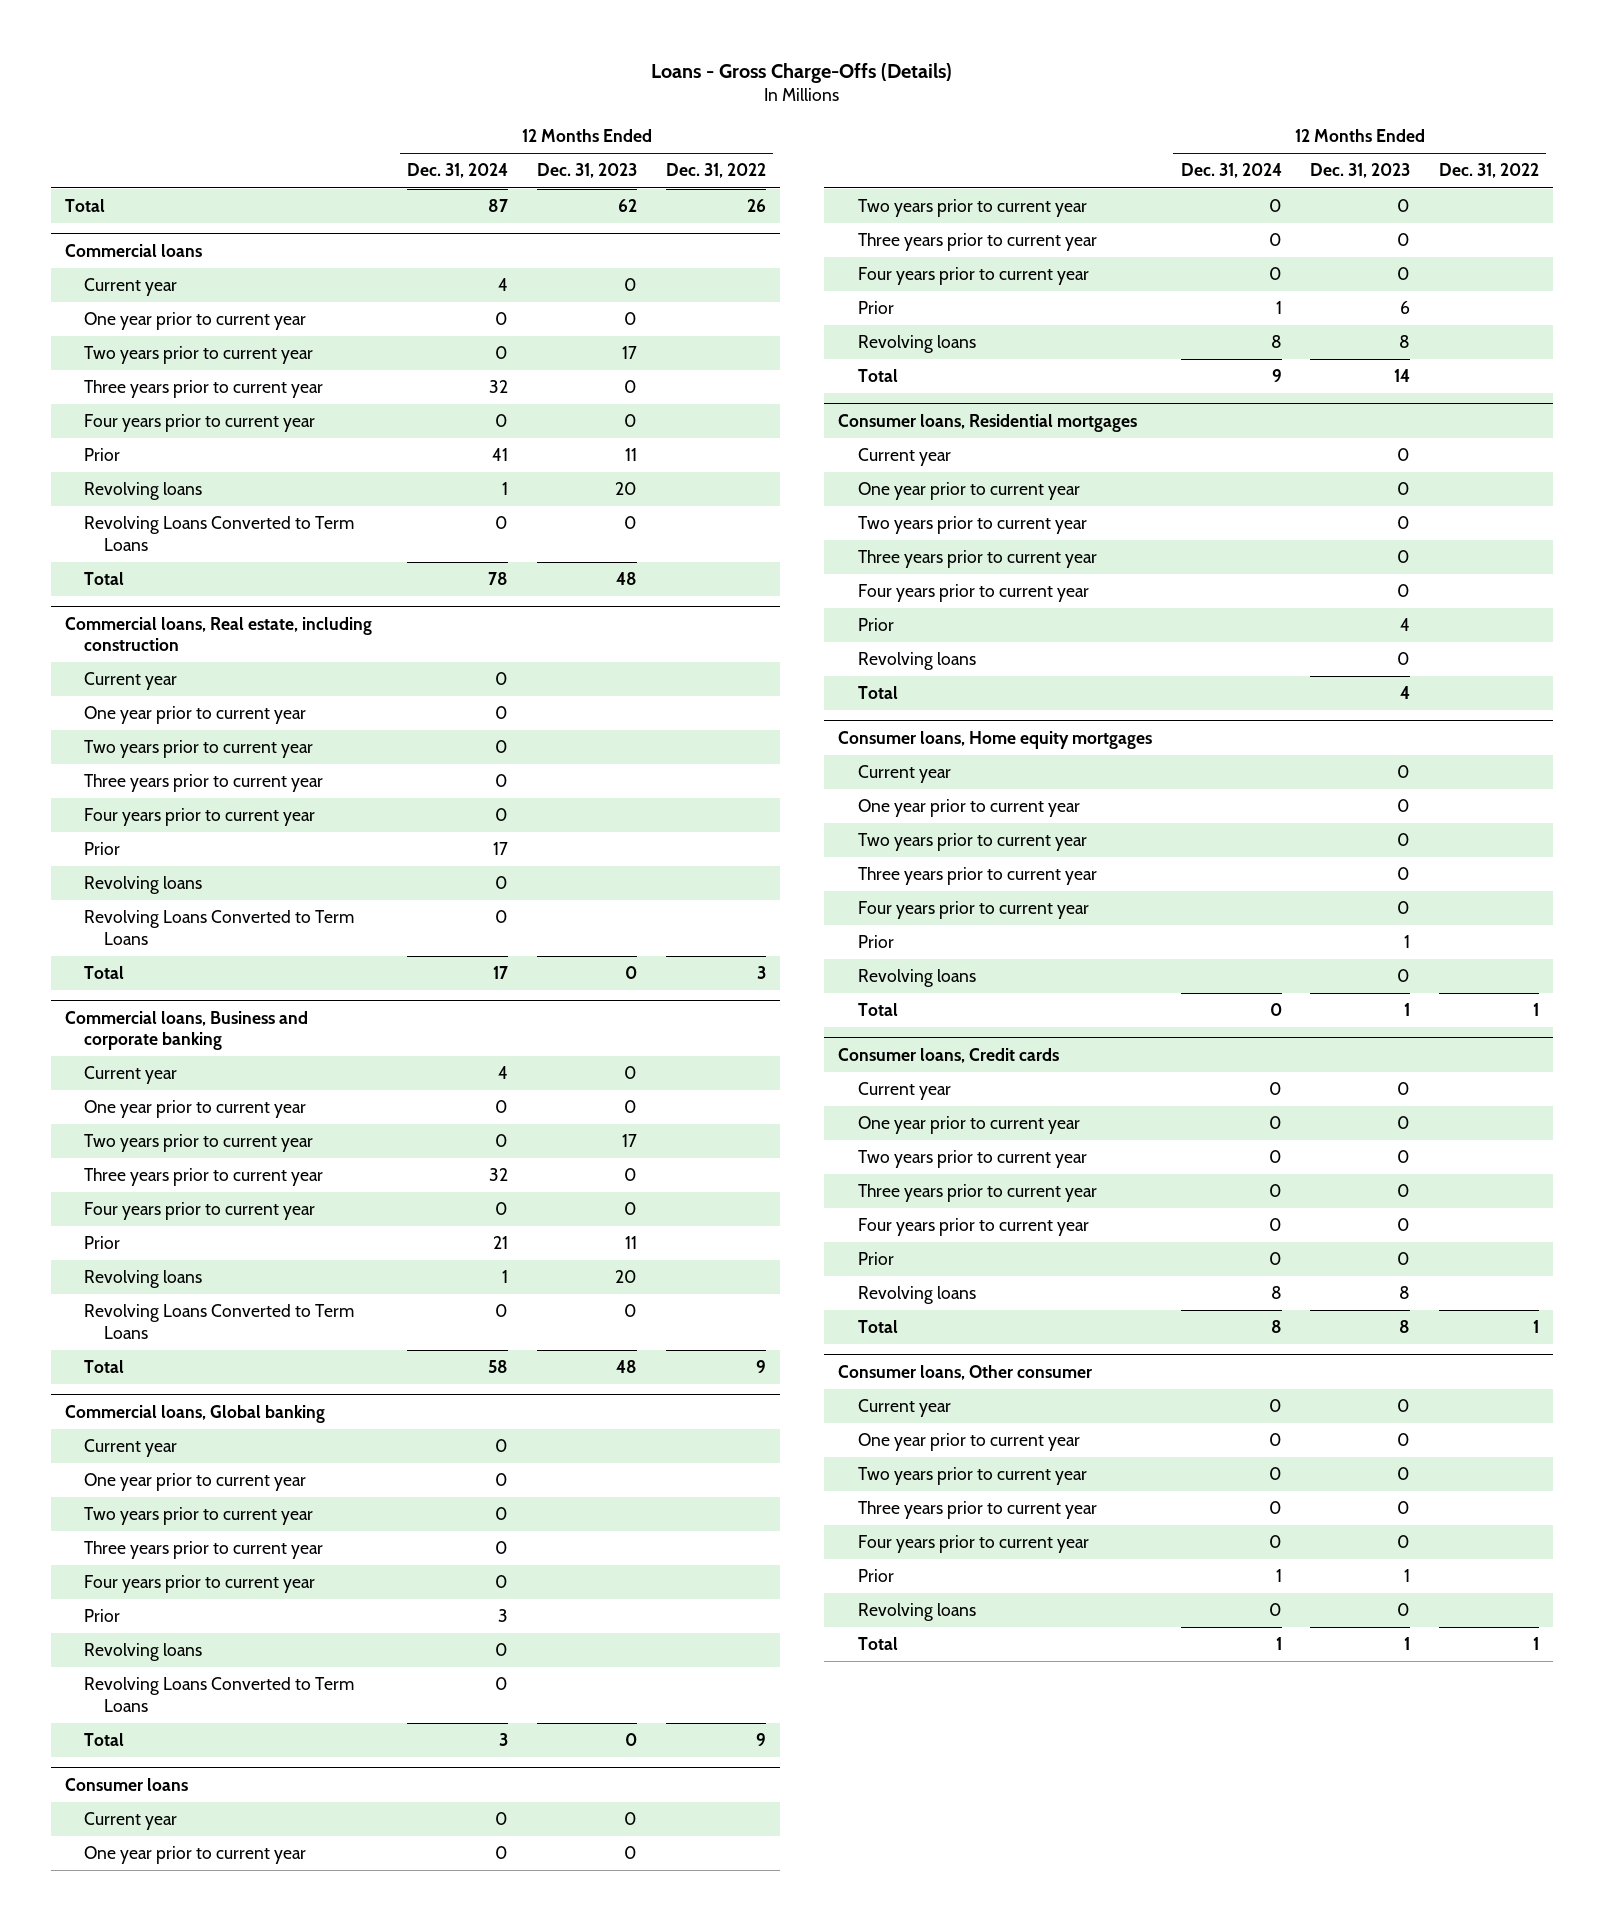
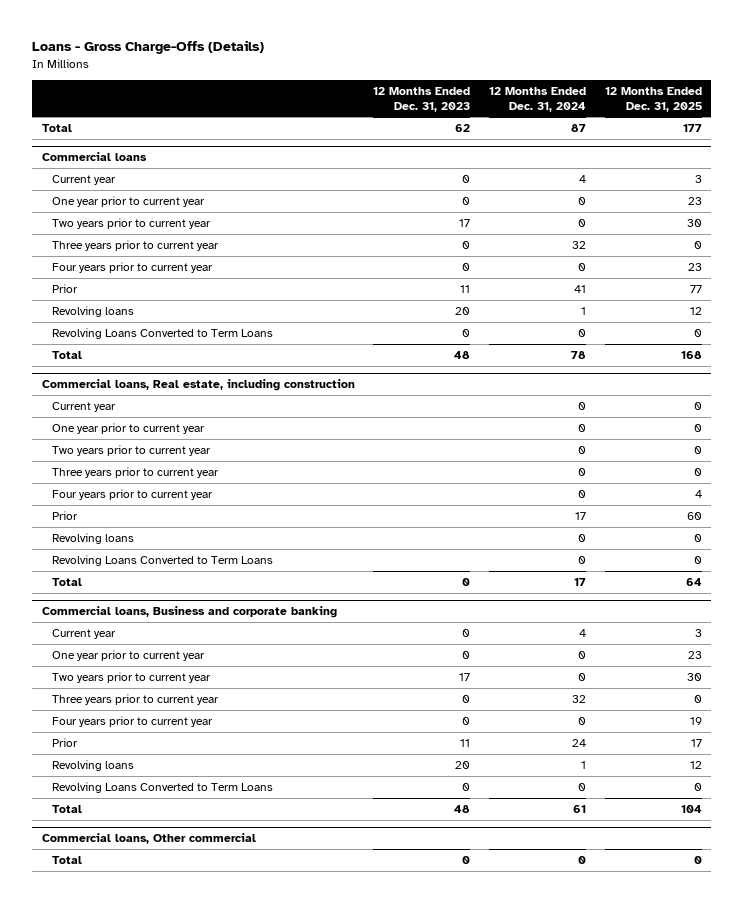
- | 12 Months Ended Dec. 31, 2024 | 12 Months Ended Dec. 31, 2023 | 12 Months Ended Dec. 31, 2022
+ | 12 Months Ended Dec. 31, 2023 | 12 Months Ended Dec. 31, 2024 | 12 Months Ended Dec. 31, 2025
@ Commercial loans, Business and corporate banking
- Prior | 21 | 11 |
+ Prior | 11 | 24 | 17
- Total | 58 | 48 | 9
- Commercial loans, Global banking
- Current year | 0 | |
- One year prior to current year | 0 | |
- Two years prior to current year | 0 | |
- Three years prior to current year | 0 | |
- Four years prior to current year | 0 | |
- Prior | 3 | |
- Revolving loans | 0 | |
- Revolving Loans Converted to Term Loans | 0 | |
- Total | 3 | 0 | 9
- Consumer loans
- Current year | 0 | 0 |
- One year prior to current year | 0 | 0 |
- Two years prior to current year | 0 | 0 |
- Three years prior to current year | 0 | 0 |
- Four years prior to current year | 0 | 0 |
- Prior | 1 | 6 |
- Revolving loans | 8 | 8 |
- Total | 9 | 14 |
- Consumer loans, Residential mortgages
- Current year | | 0 |
- One year prior to current year | | 0 |
- Two years prior to current year | | 0 |
- Three years prior to current year | | 0 |
- Four years prior to current year | | 0 |
- Prior | | 4 |
- Revolving loans | | 0 |
- Total | | 4 |
- Consumer loans, Home equity mortgages
- Current year | | 0 |
- One year prior to current year | | 0 |
- Two years prior to current year | | 0 |
- Three years prior to current year | | 0 |
- Four years prior to current year | | 0 |
- Prior | | 1 |
- Revolving loans | | 0 |
- Total | 0 | 1 | 1
- Consumer loans, Credit cards
- Current year | 0 | 0 |
- One year prior to current year | 0 | 0 |
- Two years prior to current year | 0 | 0 |
- Three years prior to current year | 0 | 0 |
- Four years prior to current year | 0 | 0 |
- Prior | 0 | 0 |
- Revolving loans | 8 | 8 |
- Total | 8 | 8 | 1
- Consumer loans, Other consumer
- Current year | 0 | 0 |
- One year prior to current year | 0 | 0 |
- Two years prior to current year | 0 | 0 |
- Three years prior to current year | 0 | 0 |
- Four years prior to current year | 0 | 0 |
- Prior | 1 | 1 |
- Revolving loans | 0 | 0 |
- Total | 1 | 1 | 1
@ Commercial loans, Business and corporate banking
+ Total | 48 | 61 | 104
+ Commercial loans, Other commercial
+ Total | 0 | 0 | 0

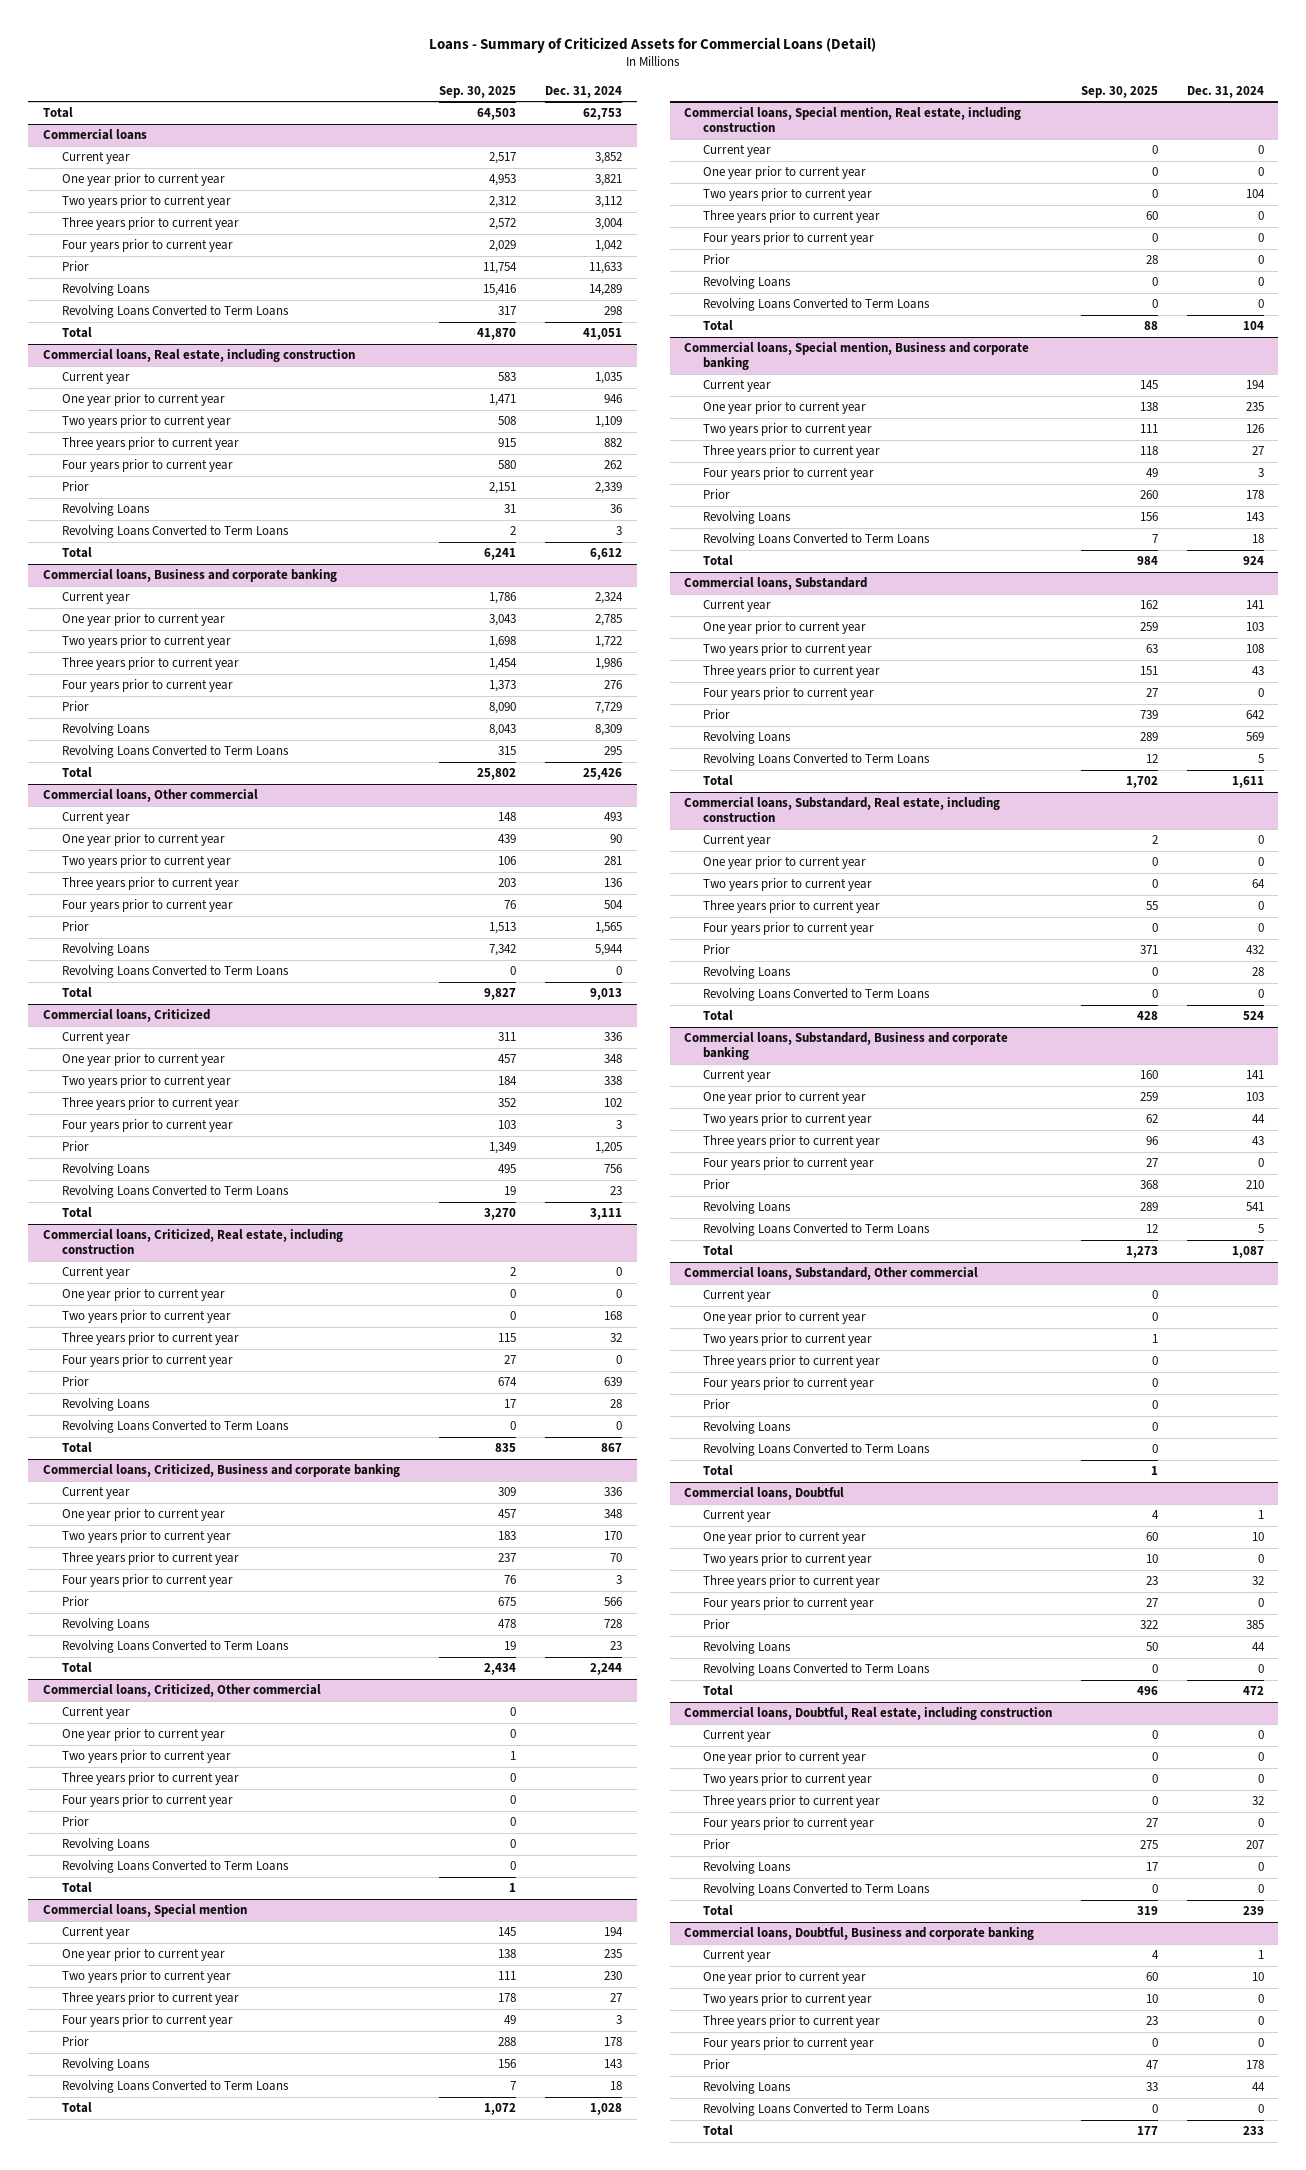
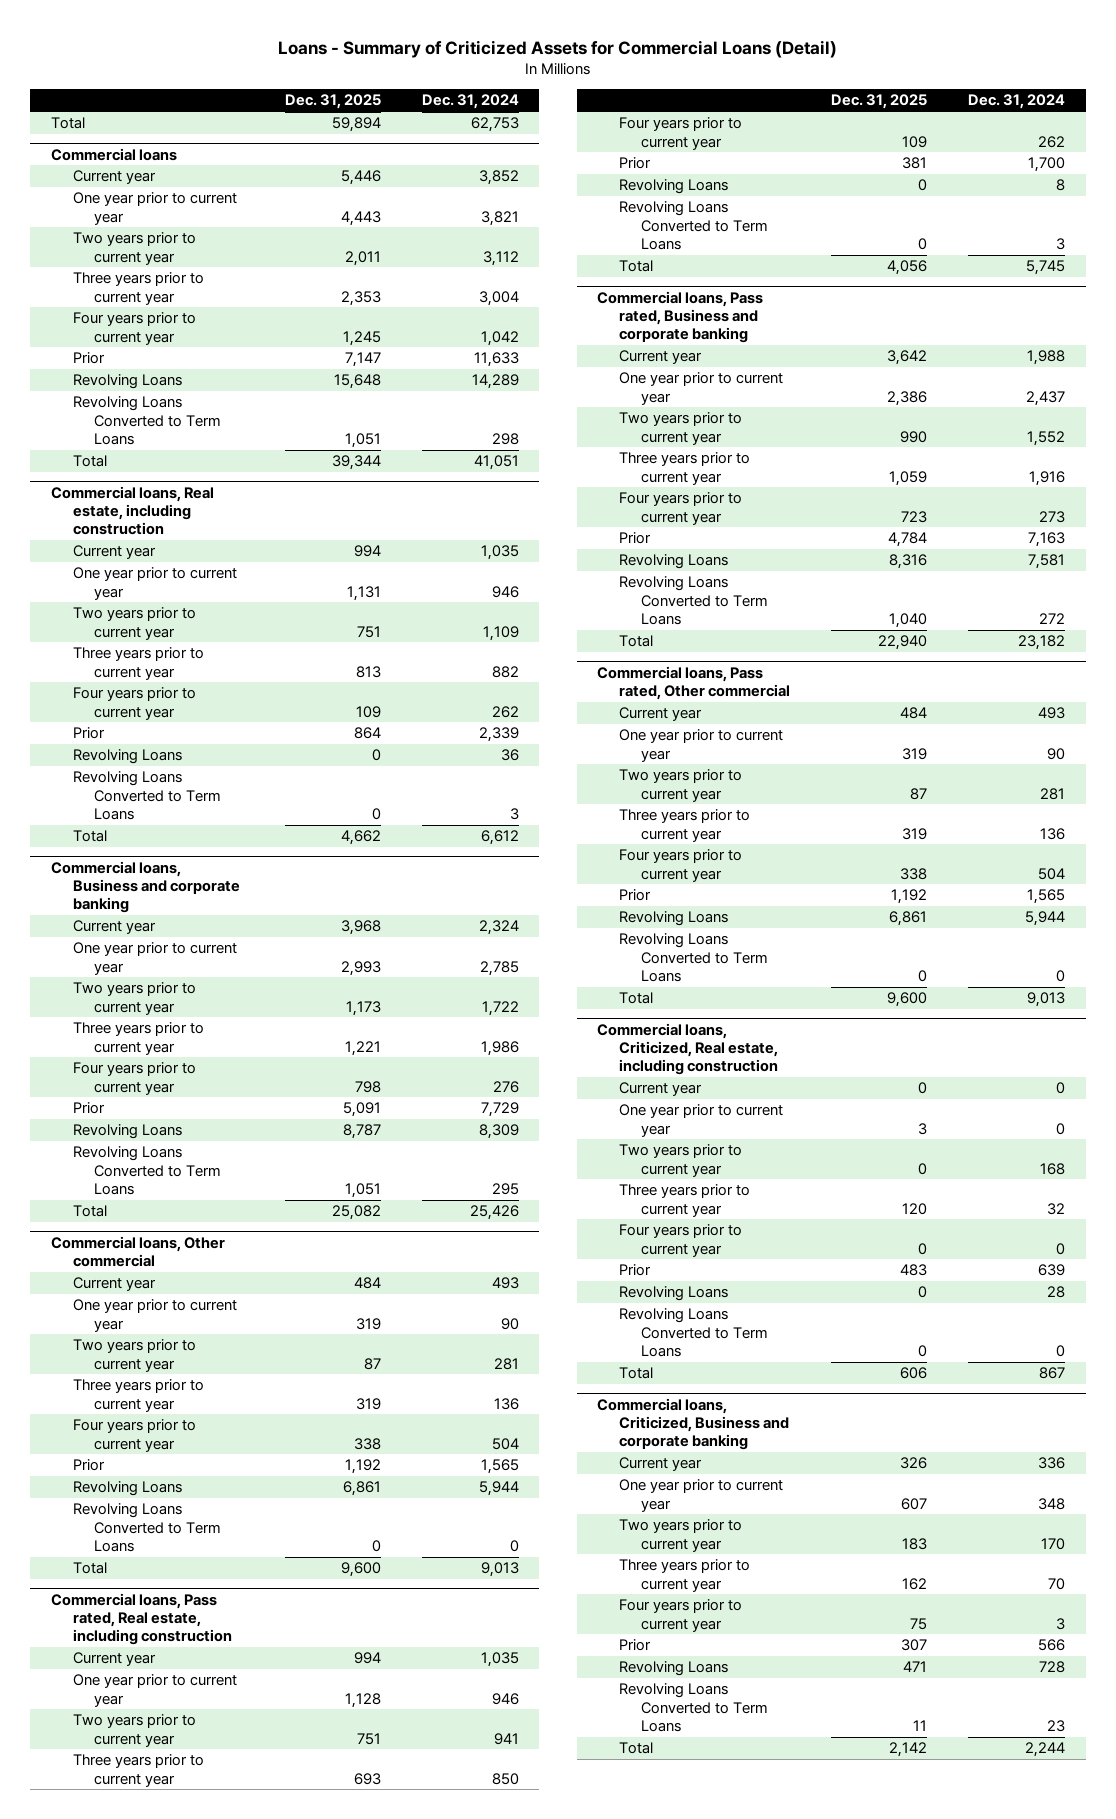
- | Sep. 30, 2025 | Dec. 31, 2024
+ | Dec. 31, 2025 | Dec. 31, 2024
- Commercial loans, Criticized
- Current year | 311 | 336
- One year prior to current year | 457 | 348
- Two years prior to current year | 184 | 338
- Three years prior to current year | 352 | 102
- Four years prior to current year | 103 | 3
- Prior | 1,349 | 1,205
- Revolving Loans | 495 | 756
- Revolving Loans Converted to Term Loans | 19 | 23
- Total | 3,270 | 3,111
+ Commercial loans, Pass rated, Real estate, including construction
+ Current year | 994 | 1,035
+ One year prior to current year | 1,128 | 946
+ Two years prior to current year | 751 | 941
+ Three years prior to current year | 693 | 850
+ Four years prior to current year | 109 | 262
+ Prior | 381 | 1,700
+ Revolving Loans | 0 | 8
+ Revolving Loans Converted to Term Loans | 0 | 3
+ Total | 4,056 | 5,745
+ Commercial loans, Pass rated, Business and corporate banking
+ Current year | 3,642 | 1,988
+ One year prior to current year | 2,386 | 2,437
+ Two years prior to current year | 990 | 1,552
+ Three years prior to current year | 1,059 | 1,916
+ Four years prior to current year | 723 | 273
+ Prior | 4,784 | 7,163
+ Revolving Loans | 8,316 | 7,581
+ Revolving Loans Converted to Term Loans | 1,040 | 272
+ Total | 22,940 | 23,182
+ Commercial loans, Pass rated, Other commercial
+ Current year | 484 | 493
+ One year prior to current year | 319 | 90
+ Two years prior to current year | 87 | 281
+ Three years prior to current year | 319 | 136
+ Four years prior to current year | 338 | 504
+ Prior | 1,192 | 1,565
+ Revolving Loans | 6,861 | 5,944
+ Revolving Loans Converted to Term Loans | 0 | 0
+ Total | 9,600 | 9,013
- Commercial loans, Criticized, Other commercial
- Current year | 0 |
- One year prior to current year | 0 |
- Two years prior to current year | 1 |
- Three years prior to current year | 0 |
- Four years prior to current year | 0 |
- Prior | 0 |
- Revolving Loans | 0 |
- Revolving Loans Converted to Term Loans | 0 |
- Total | 1 |
- Commercial loans, Special mention
- Current year | 145 | 194
- One year prior to current year | 138 | 235
- Two years prior to current year | 111 | 230
- Three years prior to current year | 178 | 27
- Four years prior to current year | 49 | 3
- Prior | 288 | 178
- Revolving Loans | 156 | 143
- Revolving Loans Converted to Term Loans | 7 | 18
- Total | 1,072 | 1,028
- Commercial loans, Special mention, Real estate, including construction
- Current year | 0 | 0
- One year prior to current year | 0 | 0
- Two years prior to current year | 0 | 104
- Three years prior to current year | 60 | 0
- Four years prior to current year | 0 | 0
- Prior | 28 | 0
- Revolving Loans | 0 | 0
- Revolving Loans Converted to Term Loans | 0 | 0
- Total | 88 | 104
- Commercial loans, Special mention, Business and corporate banking
- Current year | 145 | 194
- One year prior to current year | 138 | 235
- Two years prior to current year | 111 | 126
- Three years prior to current year | 118 | 27
- Four years prior to current year | 49 | 3
- Prior | 260 | 178
- Revolving Loans | 156 | 143
- Revolving Loans Converted to Term Loans | 7 | 18
- Total | 984 | 924
- Commercial loans, Substandard
- Current year | 162 | 141
- One year prior to current year | 259 | 103
- Two years prior to current year | 63 | 108
- Three years prior to current year | 151 | 43
- Four years prior to current year | 27 | 0
- Prior | 739 | 642
- Revolving Loans | 289 | 569
- Revolving Loans Converted to Term Loans | 12 | 5
- Total | 1,702 | 1,611
- Commercial loans, Substandard, Real estate, including construction
- Current year | 2 | 0
- One year prior to current year | 0 | 0
- Two years prior to current year | 0 | 64
- Three years prior to current year | 55 | 0
- Four years prior to current year | 0 | 0
- Prior | 371 | 432
- Revolving Loans | 0 | 28
- Revolving Loans Converted to Term Loans | 0 | 0
- Total | 428 | 524
- Commercial loans, Substandard, Business and corporate banking
- Current year | 160 | 141
- One year prior to current year | 259 | 103
- Two years prior to current year | 62 | 44
- Three years prior to current year | 96 | 43
- Four years prior to current year | 27 | 0
- Prior | 368 | 210
- Revolving Loans | 289 | 541
- Revolving Loans Converted to Term Loans | 12 | 5
- Total | 1,273 | 1,087
- Commercial loans, Substandard, Other commercial
- Current year | 0 |
- One year prior to current year | 0 |
- Two years prior to current year | 1 |
- Three years prior to current year | 0 |
- Four years prior to current year | 0 |
- Prior | 0 |
- Revolving Loans | 0 |
- Revolving Loans Converted to Term Loans | 0 |
- Total | 1 |
- Commercial loans, Doubtful
- Current year | 4 | 1
- One year prior to current year | 60 | 10
- Two years prior to current year | 10 | 0
- Three years prior to current year | 23 | 32
- Four years prior to current year | 27 | 0
- Prior | 322 | 385
- Revolving Loans | 50 | 44
- Revolving Loans Converted to Term Loans | 0 | 0
- Total | 496 | 472
- Commercial loans, Doubtful, Real estate, including construction
- Current year | 0 | 0
- One year prior to current year | 0 | 0
- Two years prior to current year | 0 | 0
- Three years prior to current year | 0 | 32
- Four years prior to current year | 27 | 0
- Prior | 275 | 207
- Revolving Loans | 17 | 0
- Revolving Loans Converted to Term Loans | 0 | 0
- Total | 319 | 239
- Commercial loans, Doubtful, Business and corporate banking
- Current year | 4 | 1
- One year prior to current year | 60 | 10
- Two years prior to current year | 10 | 0
- Three years prior to current year | 23 | 0
- Four years prior to current year | 0 | 0
- Prior | 47 | 178
- Revolving Loans | 33 | 44
- Revolving Loans Converted to Term Loans | 0 | 0
- Total | 177 | 233

